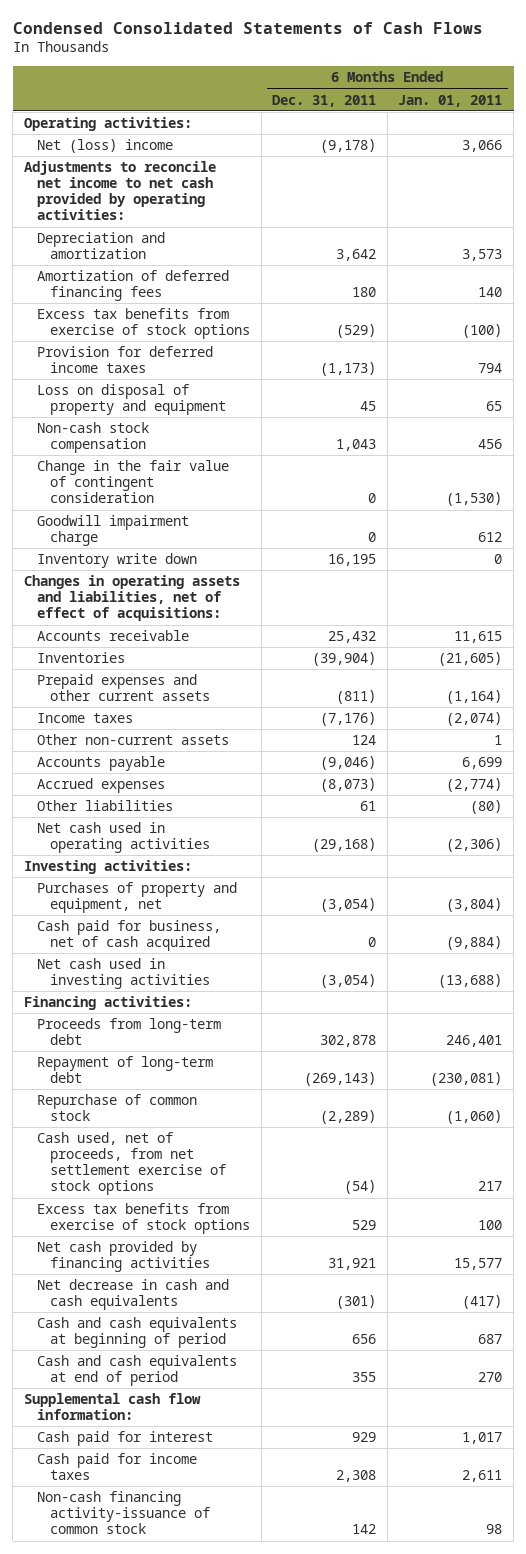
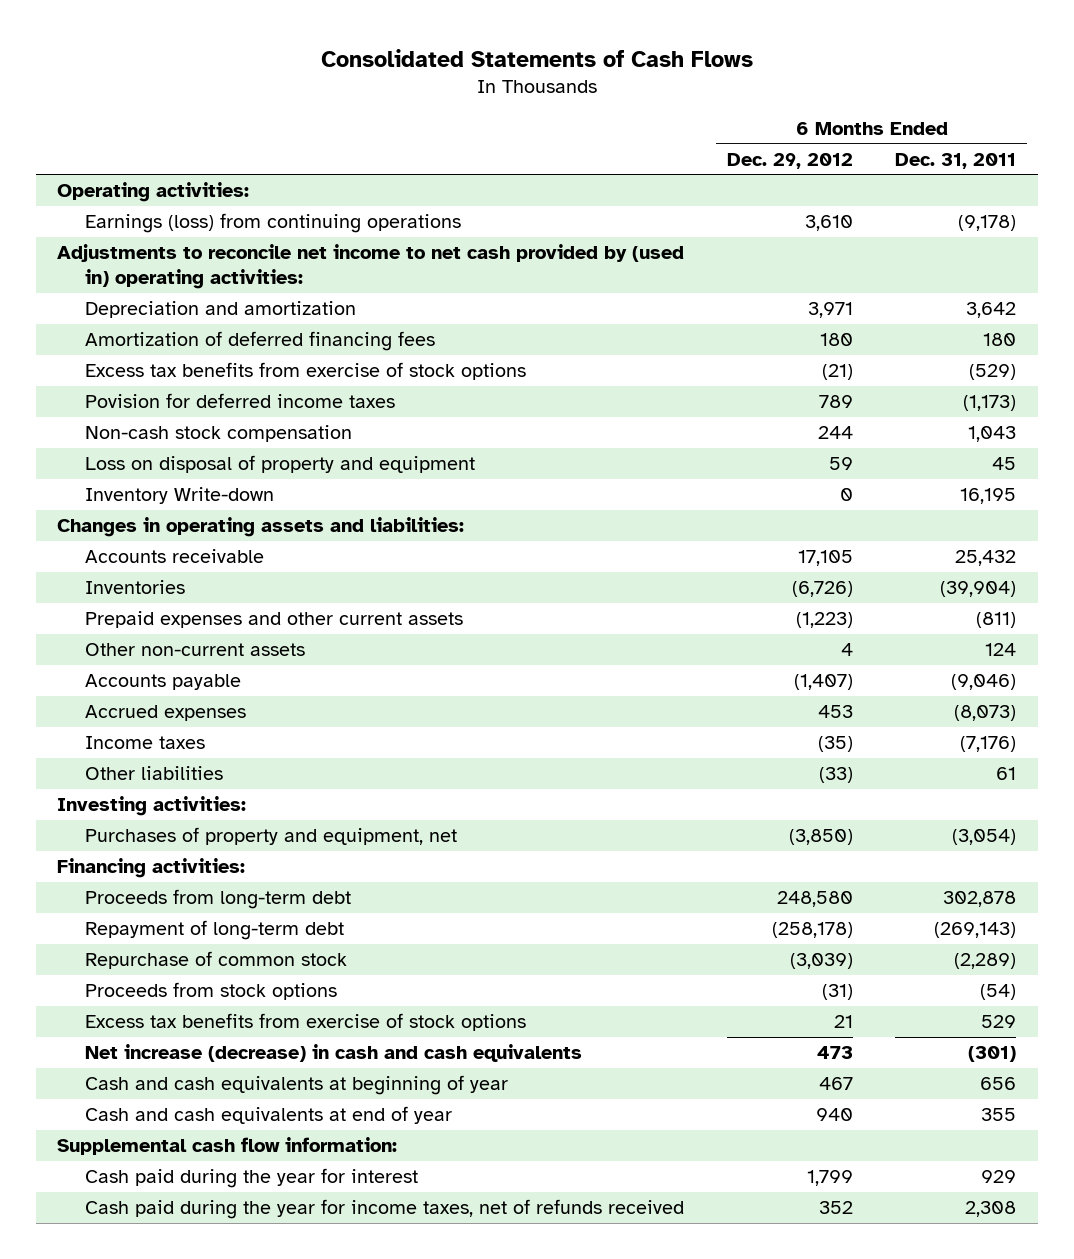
- Condensed Consolidated Statements of Cash Flows
+ Consolidated Statements of Cash Flows
- | 6 Months Ended Dec. 31, 2011 | 6 Months Ended Jan. 01, 2011
+ | 6 Months Ended Dec. 29, 2012 | 6 Months Ended Dec. 31, 2011
- Net (loss) income | (9,178) | 3,066
- Adjustments to reconcile net income to net cash provided by operating activities:
+ Earnings (loss) from continuing operations | 3,610 | (9,178)
+ Adjustments to reconcile net income to net cash provided by (used in) operating activities:
- Provision for deferred income taxes | (1,173) | 794
+ Povision for deferred income taxes | 789 | (1,173)
- Change in the fair value of contingent consideration | 0 | (1,530)
- Goodwill impairment charge | 0 | 612
- Inventory write down | 16,195 | 0
- Changes in operating assets and liabilities, net of effect of acquisitions:
moved down: Loss on disposal of property and equipment | 59 | 45
+ Inventory Write-down | 0 | 16,195
+ Changes in operating assets and liabilities:
moved down: Income taxes | (35) | (7,176)
- Net cash used in operating activities | (29,168) | (2,306)
- Cash paid for business, net of cash acquired | 0 | (9,884)
- Net cash used in investing activities | (3,054) | (13,688)
- Cash used, net of proceeds, from net settlement exercise of stock options | (54) | 217
+ Proceeds from stock options | (31) | (54)
- Net cash provided by financing activities | 31,921 | 15,577
- Net decrease in cash and cash equivalents | (301) | (417)
- Cash and cash equivalents at beginning of period | 656 | 687
- Cash and cash equivalents at end of period | 355 | 270
+ Net increase (decrease) in cash and cash equivalents | 473 | (301)
+ Cash and cash equivalents at beginning of year | 467 | 656
+ Cash and cash equivalents at end of year | 940 | 355
- Cash paid for interest | 929 | 1,017
- Cash paid for income taxes | 2,308 | 2,611
- Non-cash financing activity-issuance of common stock | 142 | 98
+ Cash paid during the year for interest | 1,799 | 929
+ Cash paid during the year for income taxes, net of refunds received | 352 | 2,308

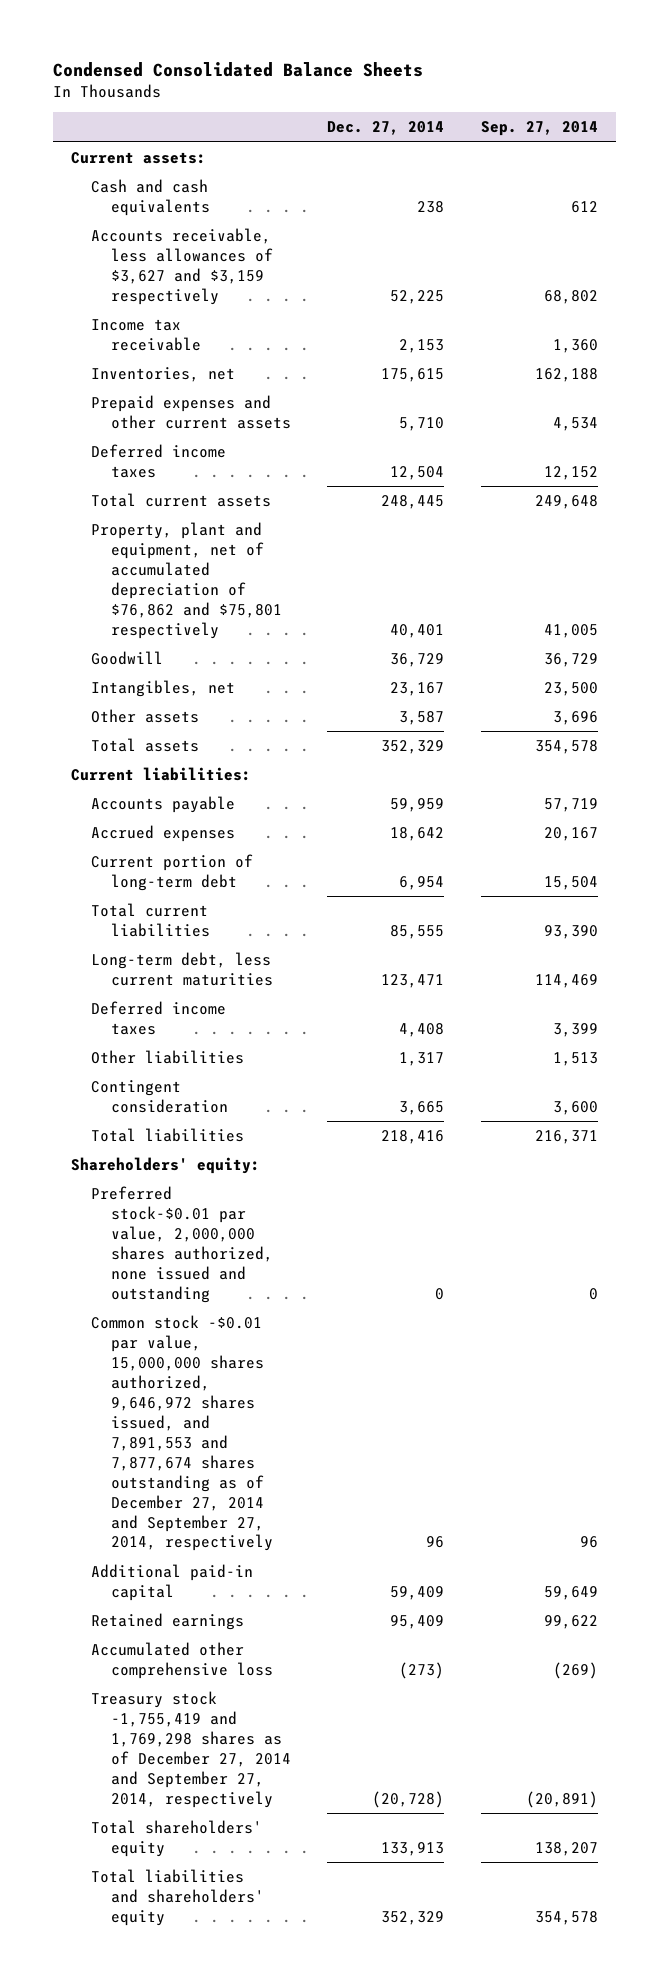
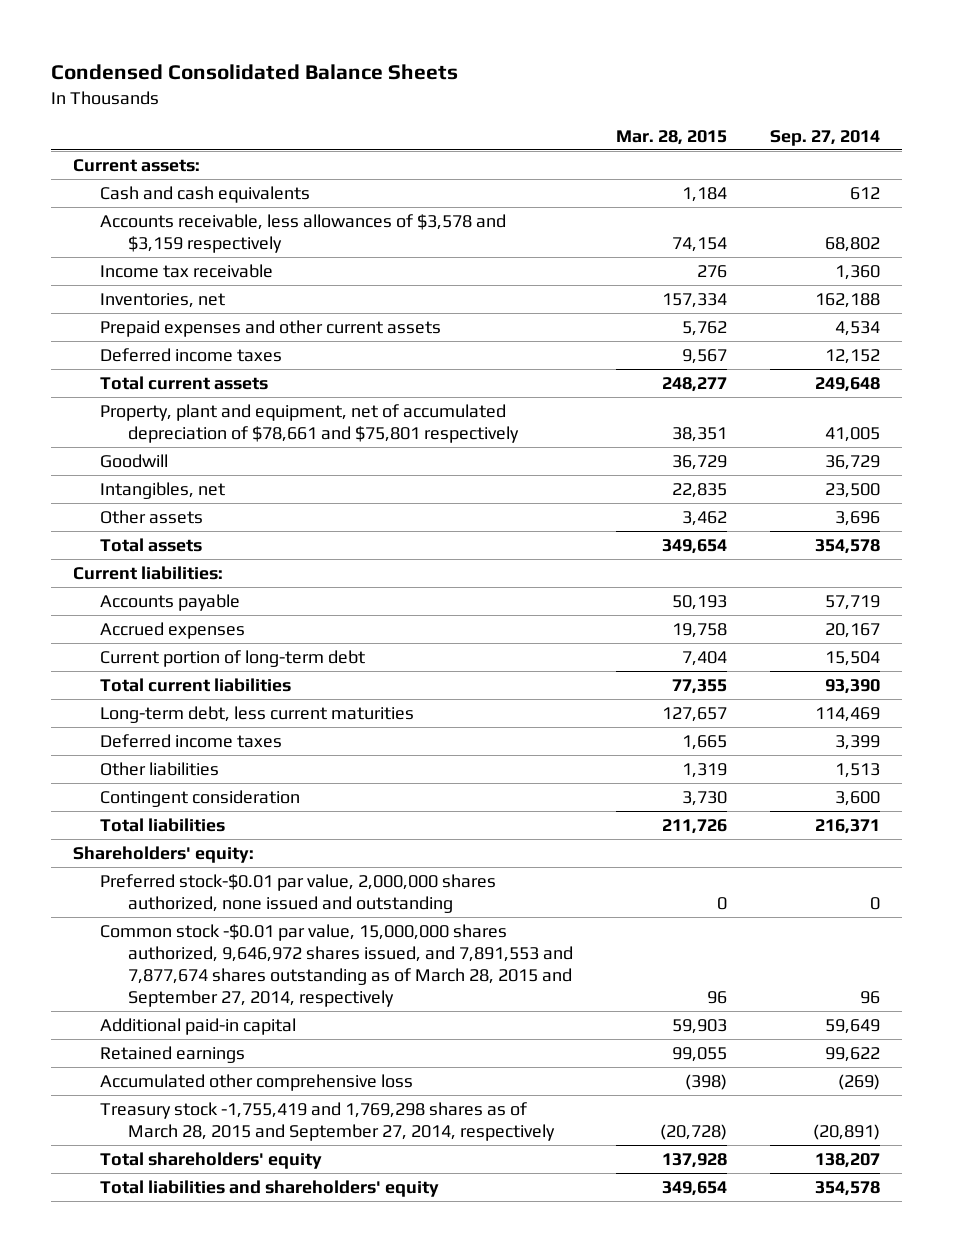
- | Dec. 27, 2014 | Sep. 27, 2014
+ | Mar. 28, 2015 | Sep. 27, 2014
- Accounts receivable, less allowances of $3,627 and $3,159 respectively | 52,225 | 68,802
+ Accounts receivable, less allowances of $3,578 and $3,159 respectively | 74,154 | 68,802
- Property, plant and equipment, net of accumulated depreciation of $76,862 and $75,801 respectively | 40,401 | 41,005
+ Property, plant and equipment, net of accumulated depreciation of $78,661 and $75,801 respectively | 38,351 | 41,005
- Common stock -$0.01 par value, 15,000,000 shares authorized, 9,646,972 shares issued, and 7,891,553 and 7,877,674 shares outstanding as of December 27, 2014 and September 27, 2014, respectively | 96 | 96
+ Common stock -$0.01 par value, 15,000,000 shares authorized, 9,646,972 shares issued, and 7,891,553 and 7,877,674 shares outstanding as of March 28, 2015 and September 27, 2014, respectively | 96 | 96
- Treasury stock -1,755,419 and 1,769,298 shares as of December 27, 2014 and September 27, 2014, respectively | (20,728) | (20,891)
+ Treasury stock -1,755,419 and 1,769,298 shares as of March 28, 2015 and September 27, 2014, respectively | (20,728) | (20,891)

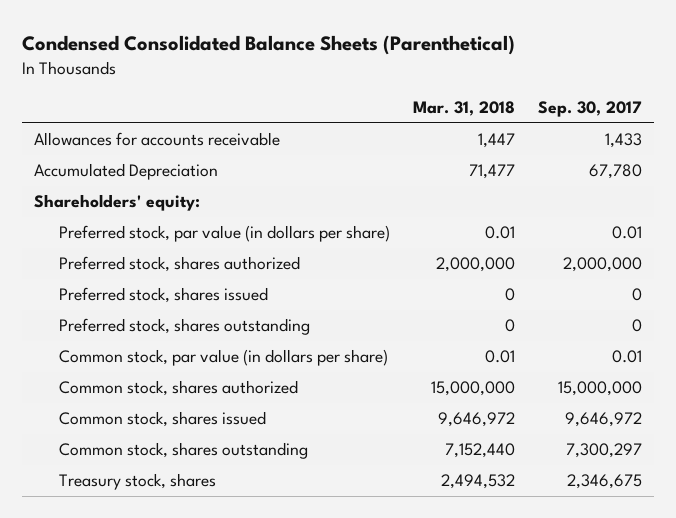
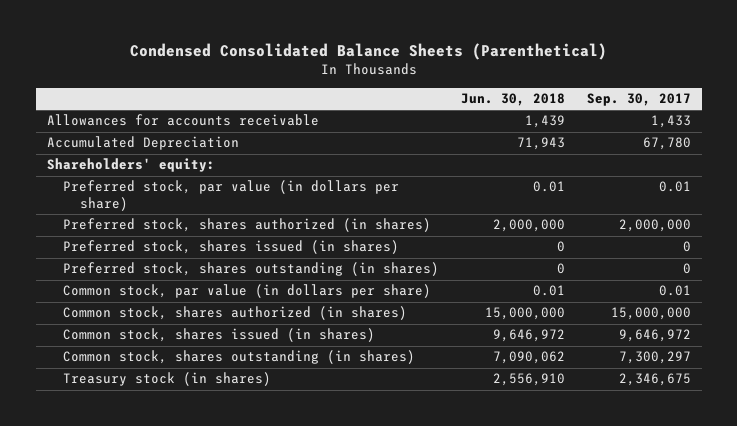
- | Mar. 31, 2018 | Sep. 30, 2017
+ | Jun. 30, 2018 | Sep. 30, 2017
- Preferred stock, shares authorized | 2,000,000 | 2,000,000
- Preferred stock, shares issued | 0 | 0
- Preferred stock, shares outstanding | 0 | 0
+ Preferred stock, shares authorized (in shares) | 2,000,000 | 2,000,000
+ Preferred stock, shares issued (in shares) | 0 | 0
+ Preferred stock, shares outstanding (in shares) | 0 | 0
- Common stock, shares authorized | 15,000,000 | 15,000,000
- Common stock, shares issued | 9,646,972 | 9,646,972
- Common stock, shares outstanding | 7,152,440 | 7,300,297
- Treasury stock, shares | 2,494,532 | 2,346,675
+ Common stock, shares authorized (in shares) | 15,000,000 | 15,000,000
+ Common stock, shares issued (in shares) | 9,646,972 | 9,646,972
+ Common stock, shares outstanding (in shares) | 7,090,062 | 7,300,297
+ Treasury stock (in shares) | 2,556,910 | 2,346,675

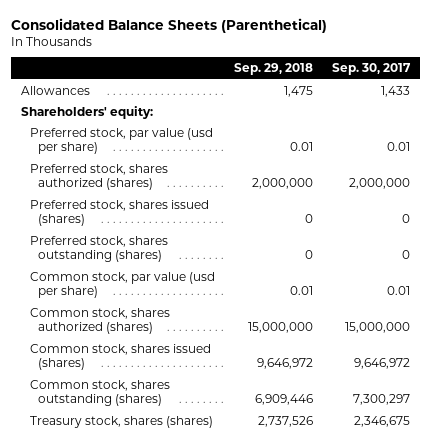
- Condensed Consolidated Balance Sheets (Parenthetical)
+ Consolidated Balance Sheets (Parenthetical)
- | Jun. 30, 2018 | Sep. 30, 2017
+ | Sep. 29, 2018 | Sep. 30, 2017
- Allowances for accounts receivable | 1,439 | 1,433
- Accumulated Depreciation | 71,943 | 67,780
+ Allowances | 1,475 | 1,433
- Preferred stock, par value (in dollars per share) | 0.01 | 0.01
- Preferred stock, shares authorized (in shares) | 2,000,000 | 2,000,000
- Preferred stock, shares issued (in shares) | 0 | 0
- Preferred stock, shares outstanding (in shares) | 0 | 0
- Common stock, par value (in dollars per share) | 0.01 | 0.01
- Common stock, shares authorized (in shares) | 15,000,000 | 15,000,000
- Common stock, shares issued (in shares) | 9,646,972 | 9,646,972
- Common stock, shares outstanding (in shares) | 7,090,062 | 7,300,297
- Treasury stock (in shares) | 2,556,910 | 2,346,675
+ Preferred stock, par value (usd per share) | 0.01 | 0.01
+ Preferred stock, shares authorized (shares) | 2,000,000 | 2,000,000
+ Preferred stock, shares issued (shares) | 0 | 0
+ Preferred stock, shares outstanding (shares) | 0 | 0
+ Common stock, par value (usd per share) | 0.01 | 0.01
+ Common stock, shares authorized (shares) | 15,000,000 | 15,000,000
+ Common stock, shares issued (shares) | 9,646,972 | 9,646,972
+ Common stock, shares outstanding (shares) | 6,909,446 | 7,300,297
+ Treasury stock, shares (shares) | 2,737,526 | 2,346,675

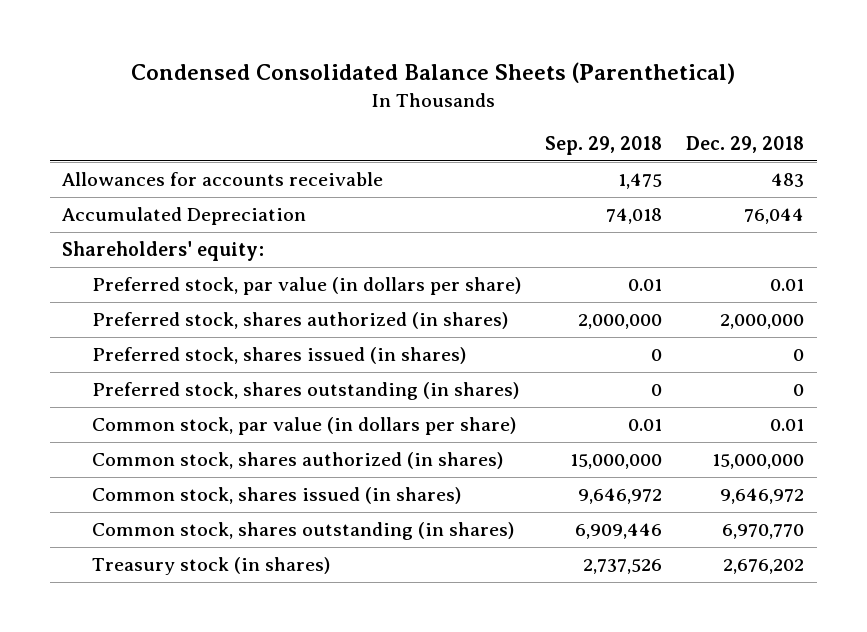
- Consolidated Balance Sheets (Parenthetical)
+ Condensed Consolidated Balance Sheets (Parenthetical)
- | Sep. 29, 2018 | Sep. 30, 2017
+ | Sep. 29, 2018 | Dec. 29, 2018
- Allowances | 1,475 | 1,433
+ Allowances for accounts receivable | 1,475 | 483
+ Accumulated Depreciation | 74,018 | 76,044
- Preferred stock, par value (usd per share) | 0.01 | 0.01
- Preferred stock, shares authorized (shares) | 2,000,000 | 2,000,000
- Preferred stock, shares issued (shares) | 0 | 0
- Preferred stock, shares outstanding (shares) | 0 | 0
- Common stock, par value (usd per share) | 0.01 | 0.01
- Common stock, shares authorized (shares) | 15,000,000 | 15,000,000
- Common stock, shares issued (shares) | 9,646,972 | 9,646,972
- Common stock, shares outstanding (shares) | 6,909,446 | 7,300,297
- Treasury stock, shares (shares) | 2,737,526 | 2,346,675
+ Preferred stock, par value (in dollars per share) | 0.01 | 0.01
+ Preferred stock, shares authorized (in shares) | 2,000,000 | 2,000,000
+ Preferred stock, shares issued (in shares) | 0 | 0
+ Preferred stock, shares outstanding (in shares) | 0 | 0
+ Common stock, par value (in dollars per share) | 0.01 | 0.01
+ Common stock, shares authorized (in shares) | 15,000,000 | 15,000,000
+ Common stock, shares issued (in shares) | 9,646,972 | 9,646,972
+ Common stock, shares outstanding (in shares) | 6,909,446 | 6,970,770
+ Treasury stock (in shares) | 2,737,526 | 2,676,202

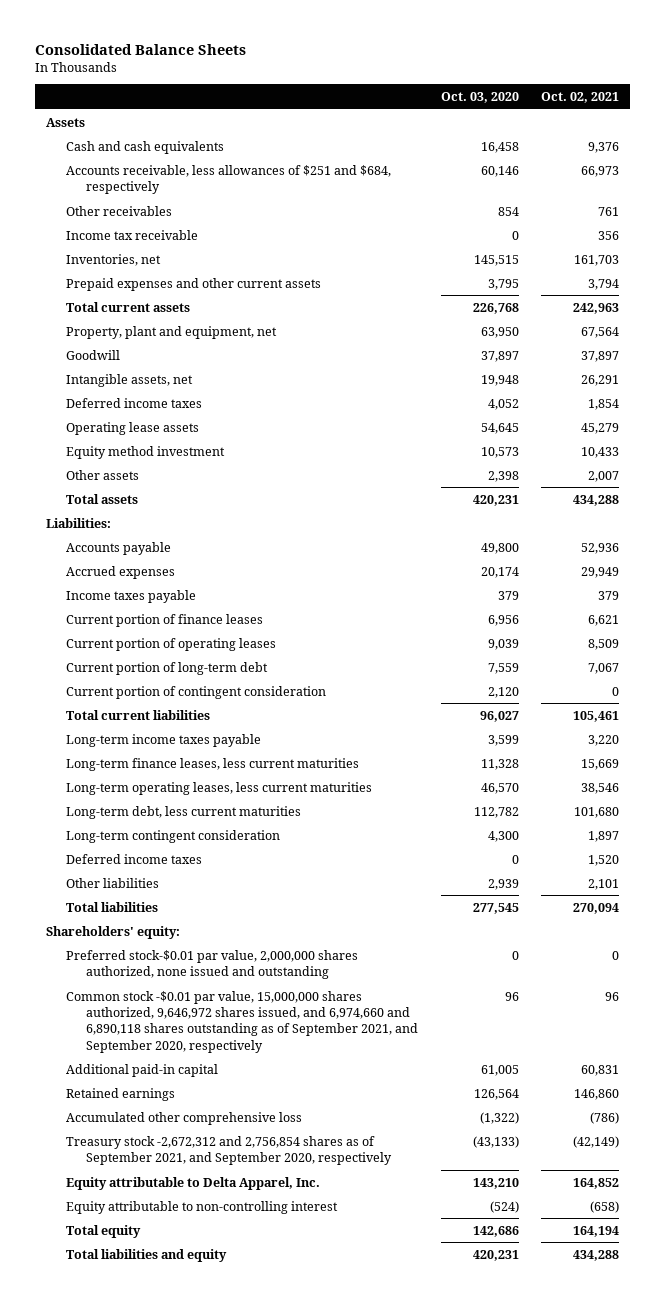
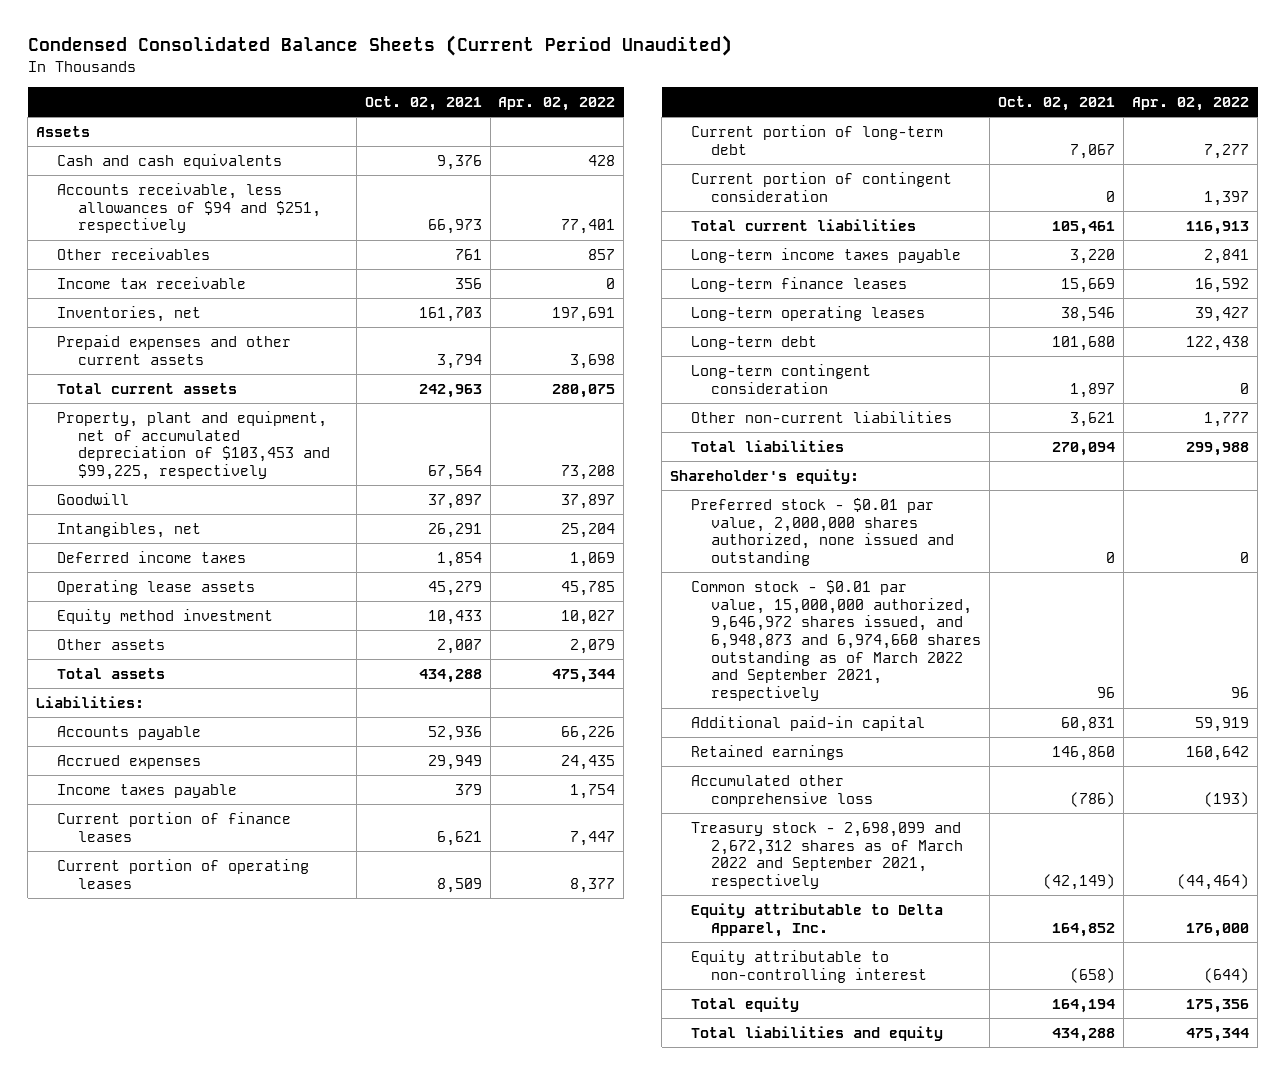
- Consolidated Balance Sheets
+ Condensed Consolidated Balance Sheets (Current Period Unaudited)
- | Oct. 03, 2020 | Oct. 02, 2021
+ | Oct. 02, 2021 | Apr. 02, 2022
- Accounts receivable, less allowances of $251 and $684, respectively | 60,146 | 66,973
+ Accounts receivable, less allowances of $94 and $251, respectively | 66,973 | 77,401
- Property, plant and equipment, net | 63,950 | 67,564
+ Property, plant and equipment, net of accumulated depreciation of $103,453 and $99,225, respectively | 67,564 | 73,208
- Intangible assets, net | 19,948 | 26,291
+ Intangibles, net | 26,291 | 25,204
- Long-term finance leases, less current maturities | 11,328 | 15,669
- Long-term operating leases, less current maturities | 46,570 | 38,546
- Long-term debt, less current maturities | 112,782 | 101,680
+ Long-term finance leases | 15,669 | 16,592
+ Long-term operating leases | 38,546 | 39,427
+ Long-term debt | 101,680 | 122,438
- Deferred income taxes | 0 | 1,520
- Other liabilities | 2,939 | 2,101
+ Other non-current liabilities | 3,621 | 1,777
- Shareholders' equity:
- Preferred stock-$0.01 par value, 2,000,000 shares authorized, none issued and outstanding | 0 | 0
- Common stock -$0.01 par value, 15,000,000 shares authorized, 9,646,972 shares issued, and 6,974,660 and 6,890,118 shares outstanding as of September 2021, and September 2020, respectively | 96 | 96
+ Shareholder's equity:
+ Preferred stock - $0.01 par value, 2,000,000 shares authorized, none issued and outstanding | 0 | 0
+ Common stock - $0.01 par value, 15,000,000 authorized, 9,646,972 shares issued, and 6,948,873 and 6,974,660 shares outstanding as of March 2022 and September 2021, respectively | 96 | 96
- Treasury stock -2,672,312 and 2,756,854 shares as of September 2021, and September 2020, respectively | (43,133) | (42,149)
+ Treasury stock - 2,698,099 and 2,672,312 shares as of March 2022 and September 2021, respectively | (42,149) | (44,464)

